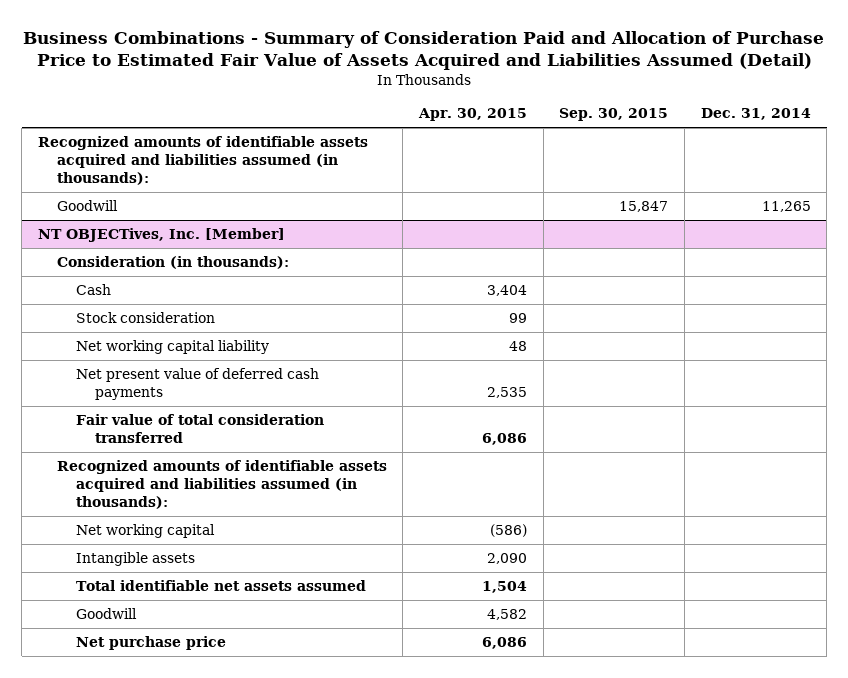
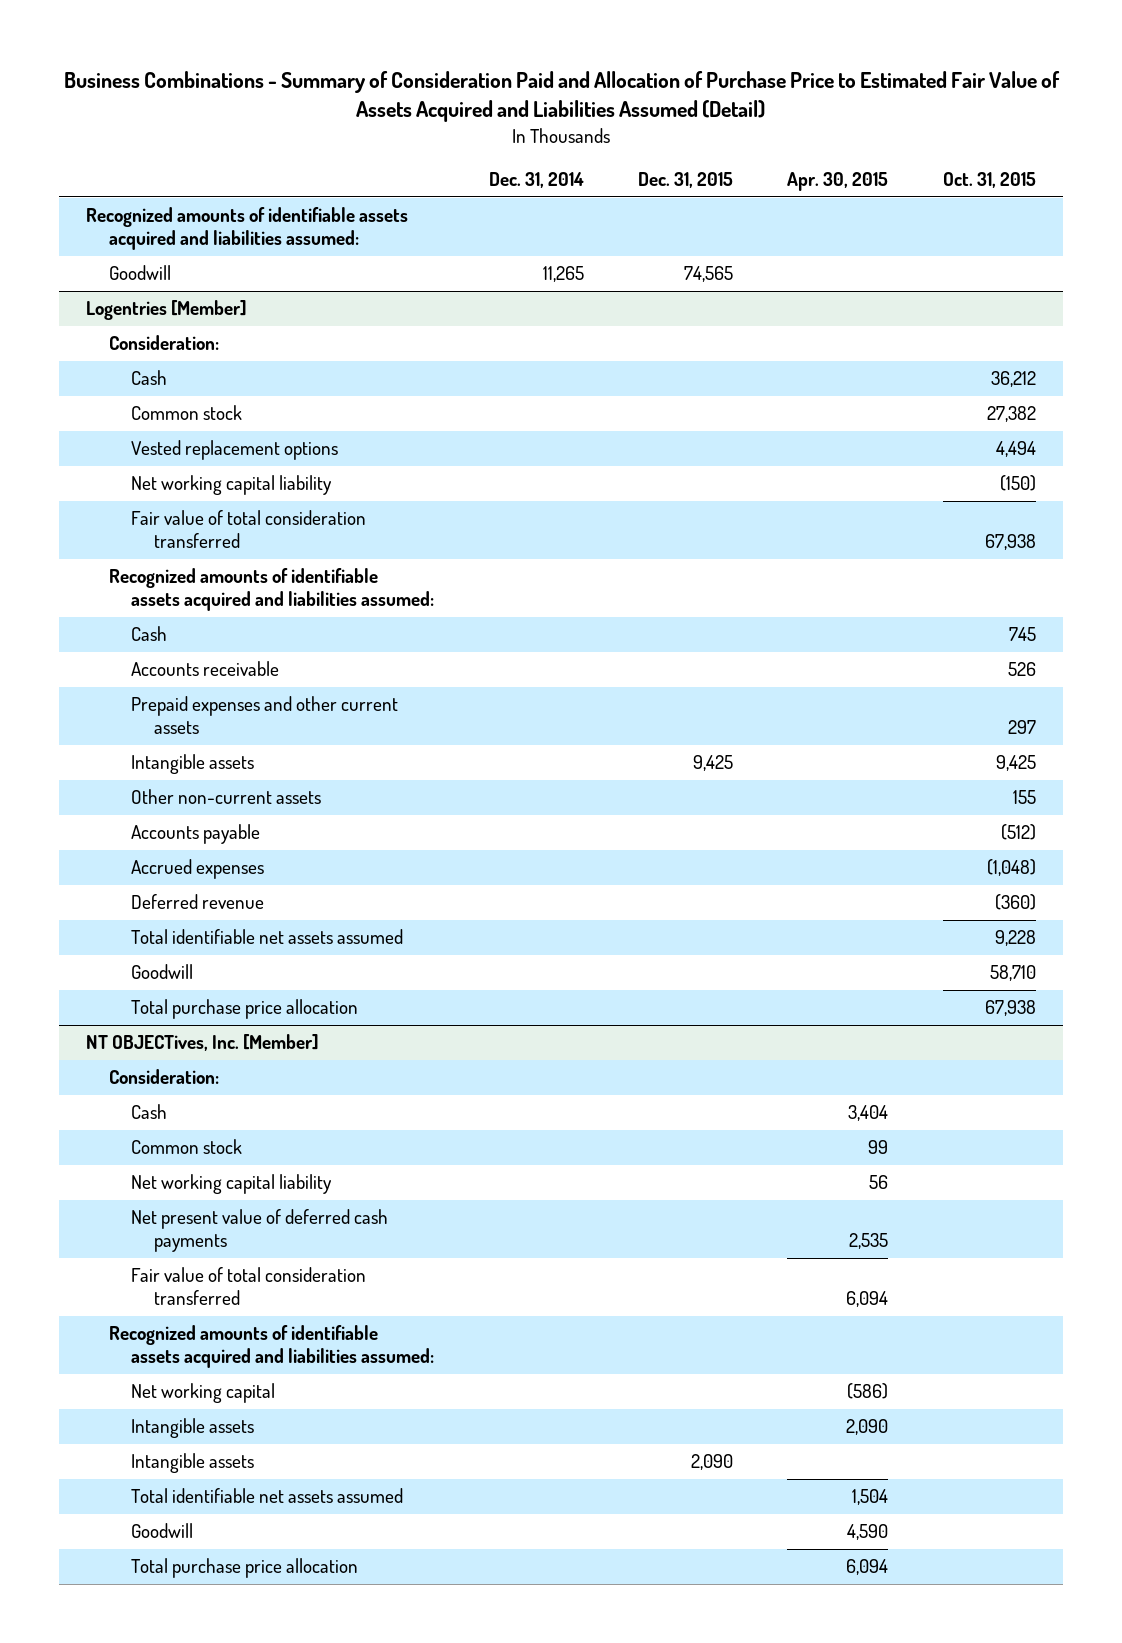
- | Apr. 30, 2015 | Sep. 30, 2015 | Dec. 31, 2014
+ | Dec. 31, 2014 | Dec. 31, 2015 | Apr. 30, 2015 | Oct. 31, 2015
- Recognized amounts of identifiable assets acquired and liabilities assumed (in thousands):
+ Recognized amounts of identifiable assets acquired and liabilities assumed:
+ Logentries [Member]
+ Consideration:
+ Cash | | | | 36,212
+ Common stock | | | | 27,382
+ Vested replacement options | | | | 4,494
+ Net working capital liability | | | | (150)
+ Fair value of total consideration transferred | | | | 67,938
+ Recognized amounts of identifiable assets acquired and liabilities assumed:
+ Cash | | | | 745
+ Accounts receivable | | | | 526
+ Prepaid expenses and other current assets | | | | 297
+ Intangible assets | | 9,425 | | 9,425
+ Other non-current assets | | | | 155
+ Accounts payable | | | | (512)
+ Accrued expenses | | | | (1,048)
+ Deferred revenue | | | | (360)
+ Total identifiable net assets assumed | | | | 9,228
+ Goodwill | | | | 58,710
+ Total purchase price allocation | | | | 67,938
@ NT OBJECTives, Inc. [Member]
- Consideration (in thousands):
+ Consideration:
- Stock consideration | 99 | |
- Net working capital liability | 48 | |
+ Common stock | | | 99 |
+ Net working capital liability | | | 56 |
- Fair value of total consideration transferred | 6,086 | |
- Recognized amounts of identifiable assets acquired and liabilities assumed (in thousands):
+ Fair value of total consideration transferred | | | 6,094 |
+ Recognized amounts of identifiable assets acquired and liabilities assumed:
+ Intangible assets | | 2,090 | |
- Goodwill | 4,582 | |
- Net purchase price | 6,086 | |
+ Goodwill | | | 4,590 |
+ Total purchase price allocation | | | 6,094 |

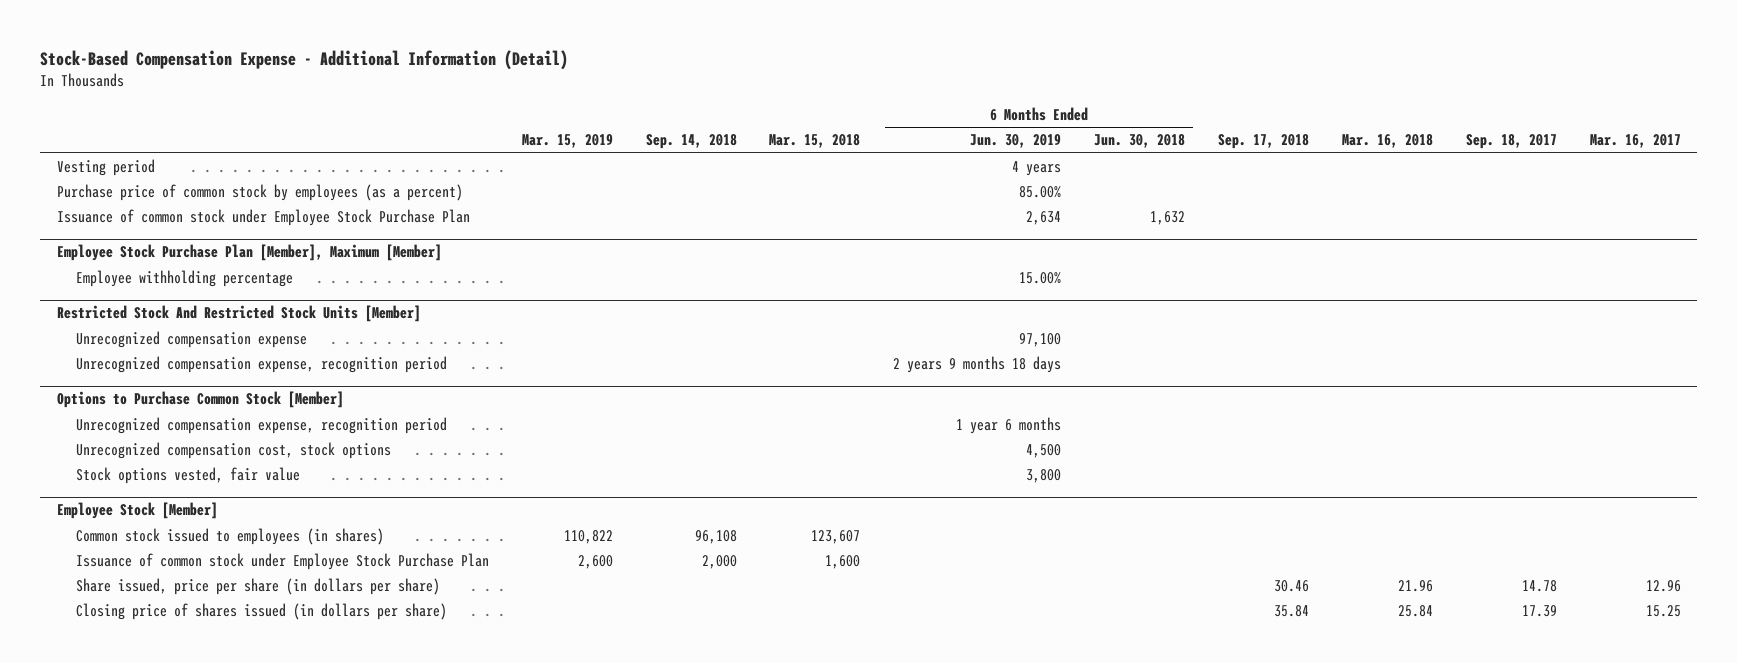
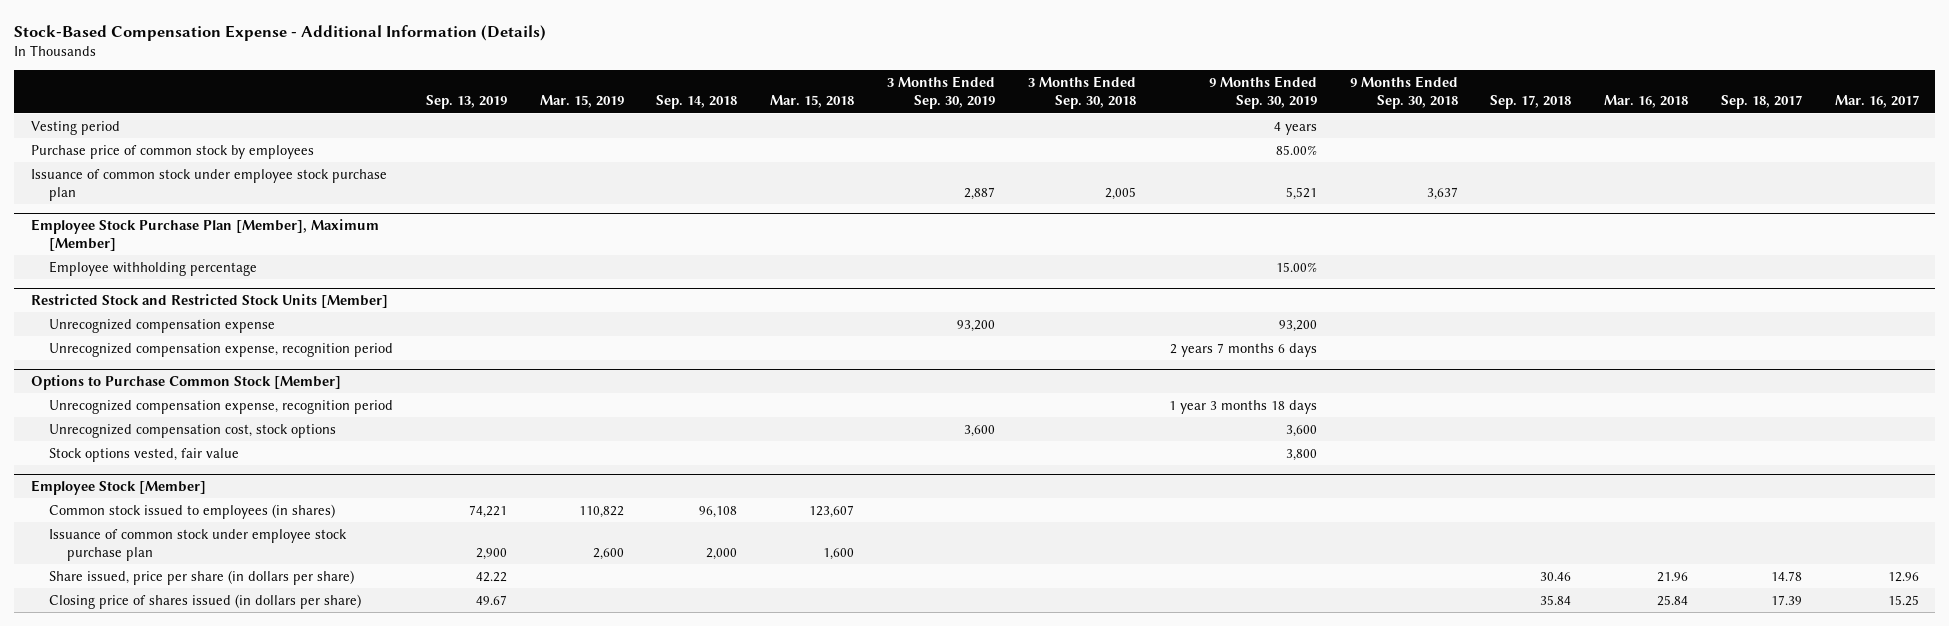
- Stock-Based Compensation Expense - Additional Information (Detail)
+ Stock-Based Compensation Expense - Additional Information (Details)
- | Mar. 15, 2019 | Sep. 14, 2018 | Mar. 15, 2018 | 6 Months Ended Jun. 30, 2019 | 6 Months Ended Jun. 30, 2018 | Sep. 17, 2018 | Mar. 16, 2018 | Sep. 18, 2017 | Mar. 16, 2017
+ | Sep. 13, 2019 | Mar. 15, 2019 | Sep. 14, 2018 | Mar. 15, 2018 | 3 Months Ended Sep. 30, 2019 | 3 Months Ended Sep. 30, 2018 | 9 Months Ended Sep. 30, 2019 | 9 Months Ended Sep. 30, 2018 | Sep. 17, 2018 | Mar. 16, 2018 | Sep. 18, 2017 | Mar. 16, 2017
- Purchase price of common stock by employees (as a percent) | | | | 85.00% | | | | |
- Issuance of common stock under Employee Stock Purchase Plan | | | | 2,634 | 1,632 | | | |
+ Purchase price of common stock by employees | | | | | | | 85.00% | | | | |
+ Issuance of common stock under employee stock purchase plan | | | | | 2,887 | 2,005 | 5,521 | 3,637 | | | |
- Restricted Stock And Restricted Stock Units [Member]
+ Restricted Stock and Restricted Stock Units [Member]
@ Employee Stock [Member]
- Issuance of common stock under Employee Stock Purchase Plan | 2,600 | 2,000 | 1,600 | | | | | |
+ Issuance of common stock under employee stock purchase plan | 2,900 | 2,600 | 2,000 | 1,600 | | | | | | | |

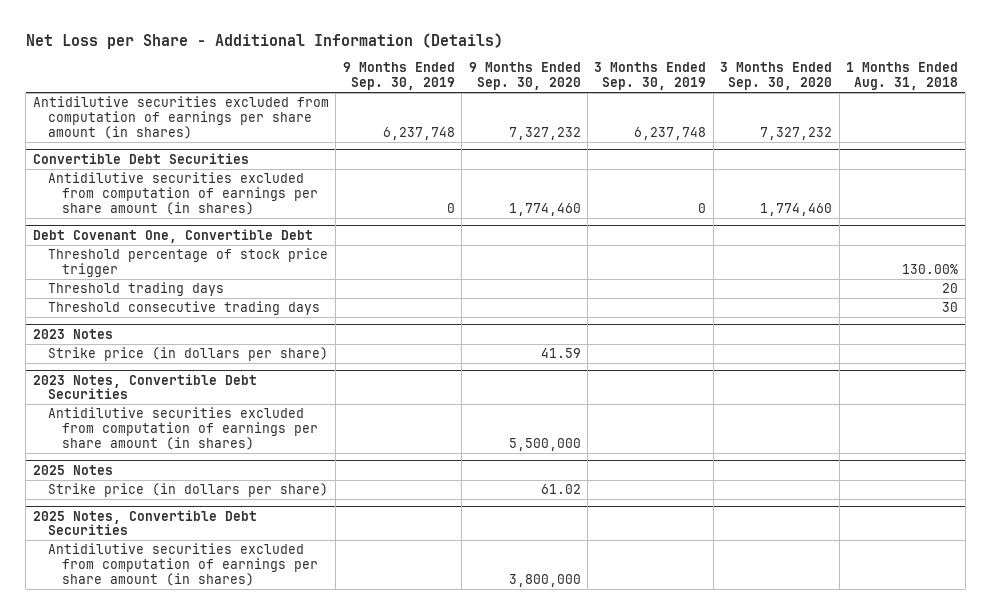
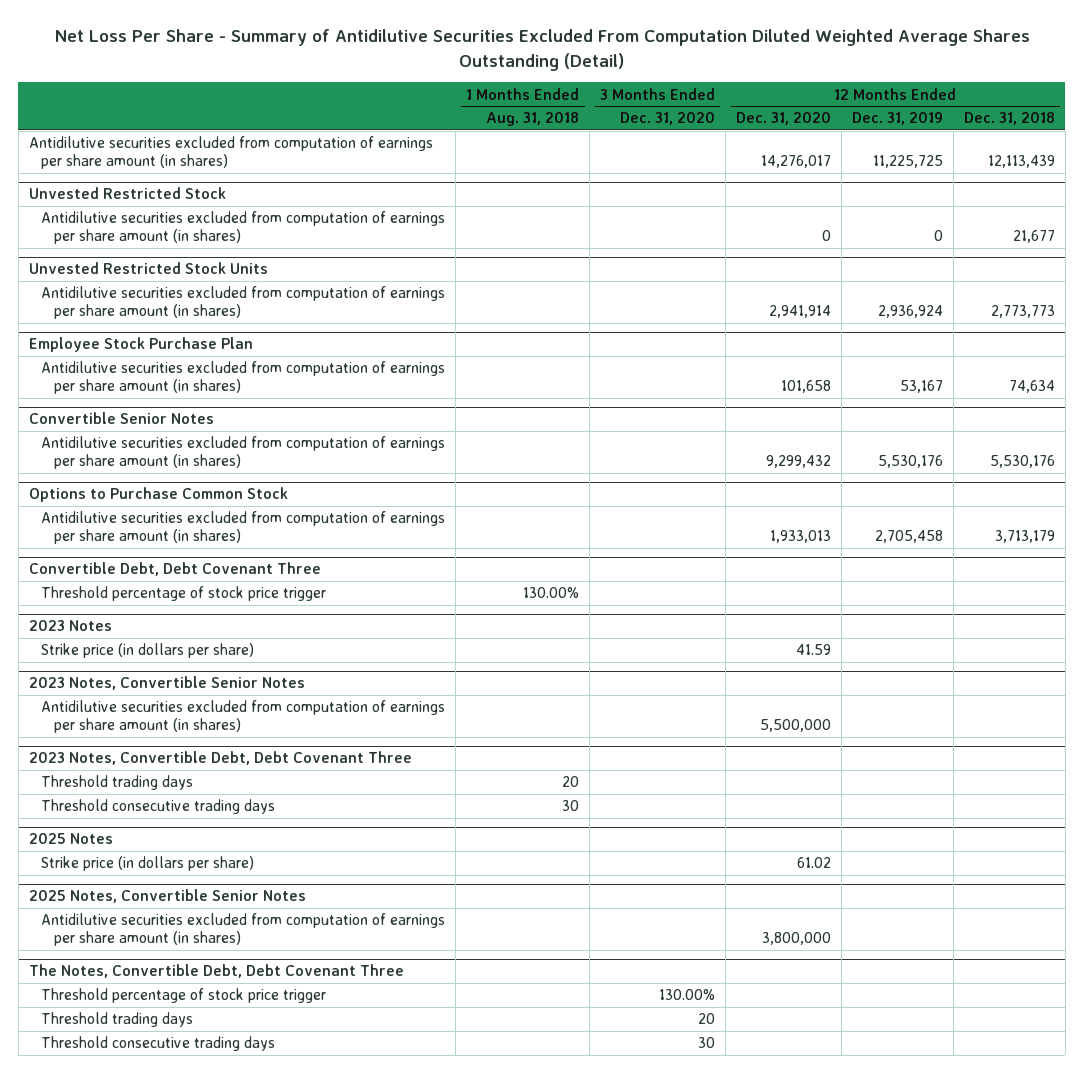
- Net Loss per Share - Additional Information (Details)
+ Net Loss Per Share - Summary of Antidilutive Securities Excluded From Computation Diluted Weighted Average Shares Outstanding (Detail)
- | 9 Months Ended Sep. 30, 2019 | 9 Months Ended Sep. 30, 2020 | 3 Months Ended Sep. 30, 2019 | 3 Months Ended Sep. 30, 2020 | 1 Months Ended Aug. 31, 2018
+ | 1 Months Ended Aug. 31, 2018 | 3 Months Ended Dec. 31, 2020 | 12 Months Ended Dec. 31, 2020 | 12 Months Ended Dec. 31, 2019 | 12 Months Ended Dec. 31, 2018
- Convertible Debt Securities
+ Unvested Restricted Stock
+ Antidilutive securities excluded from computation of earnings per share amount (in shares) | | | 0 | 0 | 21,677
+ Unvested Restricted Stock Units
+ Antidilutive securities excluded from computation of earnings per share amount (in shares) | | | 2,941,914 | 2,936,924 | 2,773,773
+ Employee Stock Purchase Plan
+ Antidilutive securities excluded from computation of earnings per share amount (in shares) | | | 101,658 | 53,167 | 74,634
+ Convertible Senior Notes
- Debt Covenant One, Convertible Debt
+ Options to Purchase Common Stock
+ Antidilutive securities excluded from computation of earnings per share amount (in shares) | | | 1,933,013 | 2,705,458 | 3,713,179
+ Convertible Debt, Debt Covenant Three
- Threshold trading days | | | | | 20
- Threshold consecutive trading days | | | | | 30
- 2023 Notes, Convertible Debt Securities
- Antidilutive securities excluded from computation of earnings per share amount (in shares) | | 5,500,000 | | |
+ 2023 Notes, Convertible Senior Notes
+ Antidilutive securities excluded from computation of earnings per share amount (in shares) | | | 5,500,000 | |
+ 2023 Notes, Convertible Debt, Debt Covenant Three
+ Threshold trading days | 20 | | | |
+ Threshold consecutive trading days | 30 | | | |
- 2025 Notes, Convertible Debt Securities
+ 2025 Notes, Convertible Senior Notes
+ The Notes, Convertible Debt, Debt Covenant Three
+ Threshold percentage of stock price trigger | | 130.00% | | |
+ Threshold trading days | | 20 | | |
+ Threshold consecutive trading days | | 30 | | |

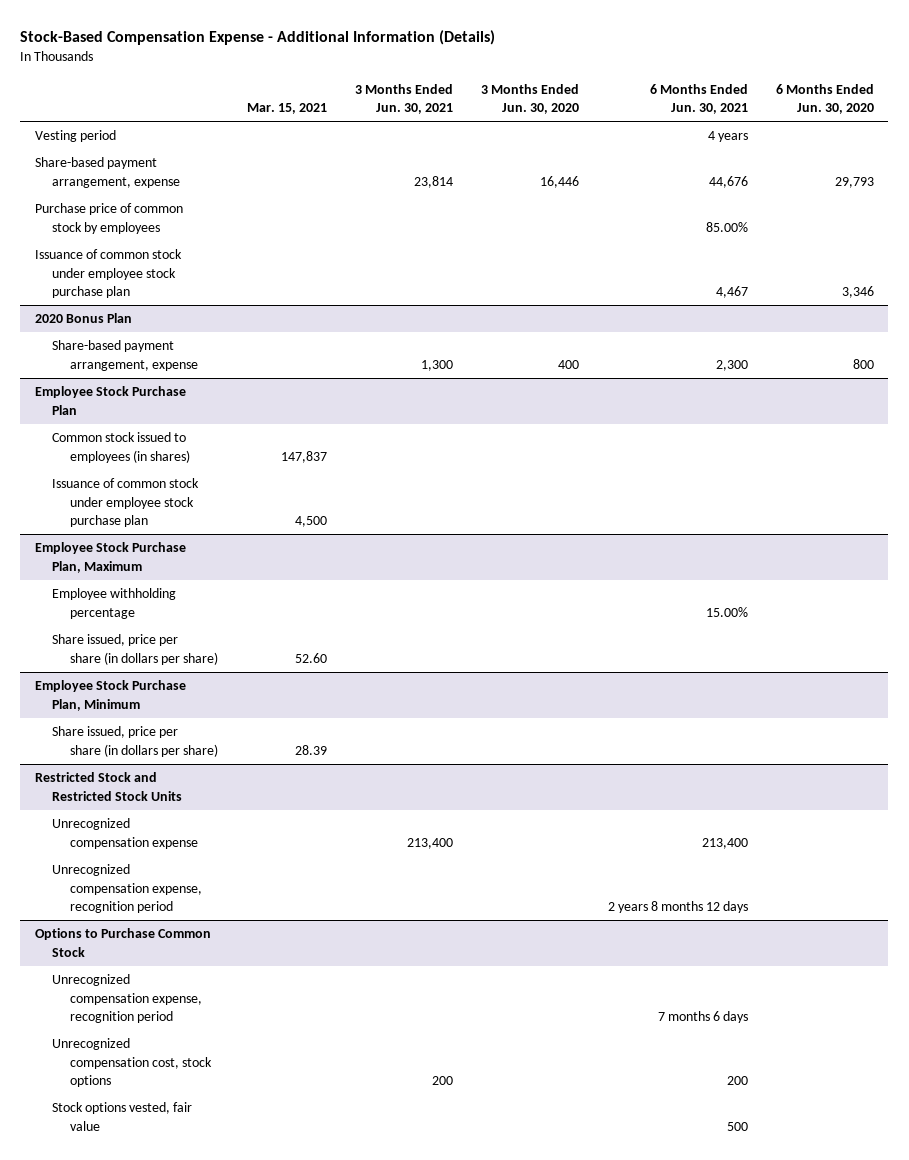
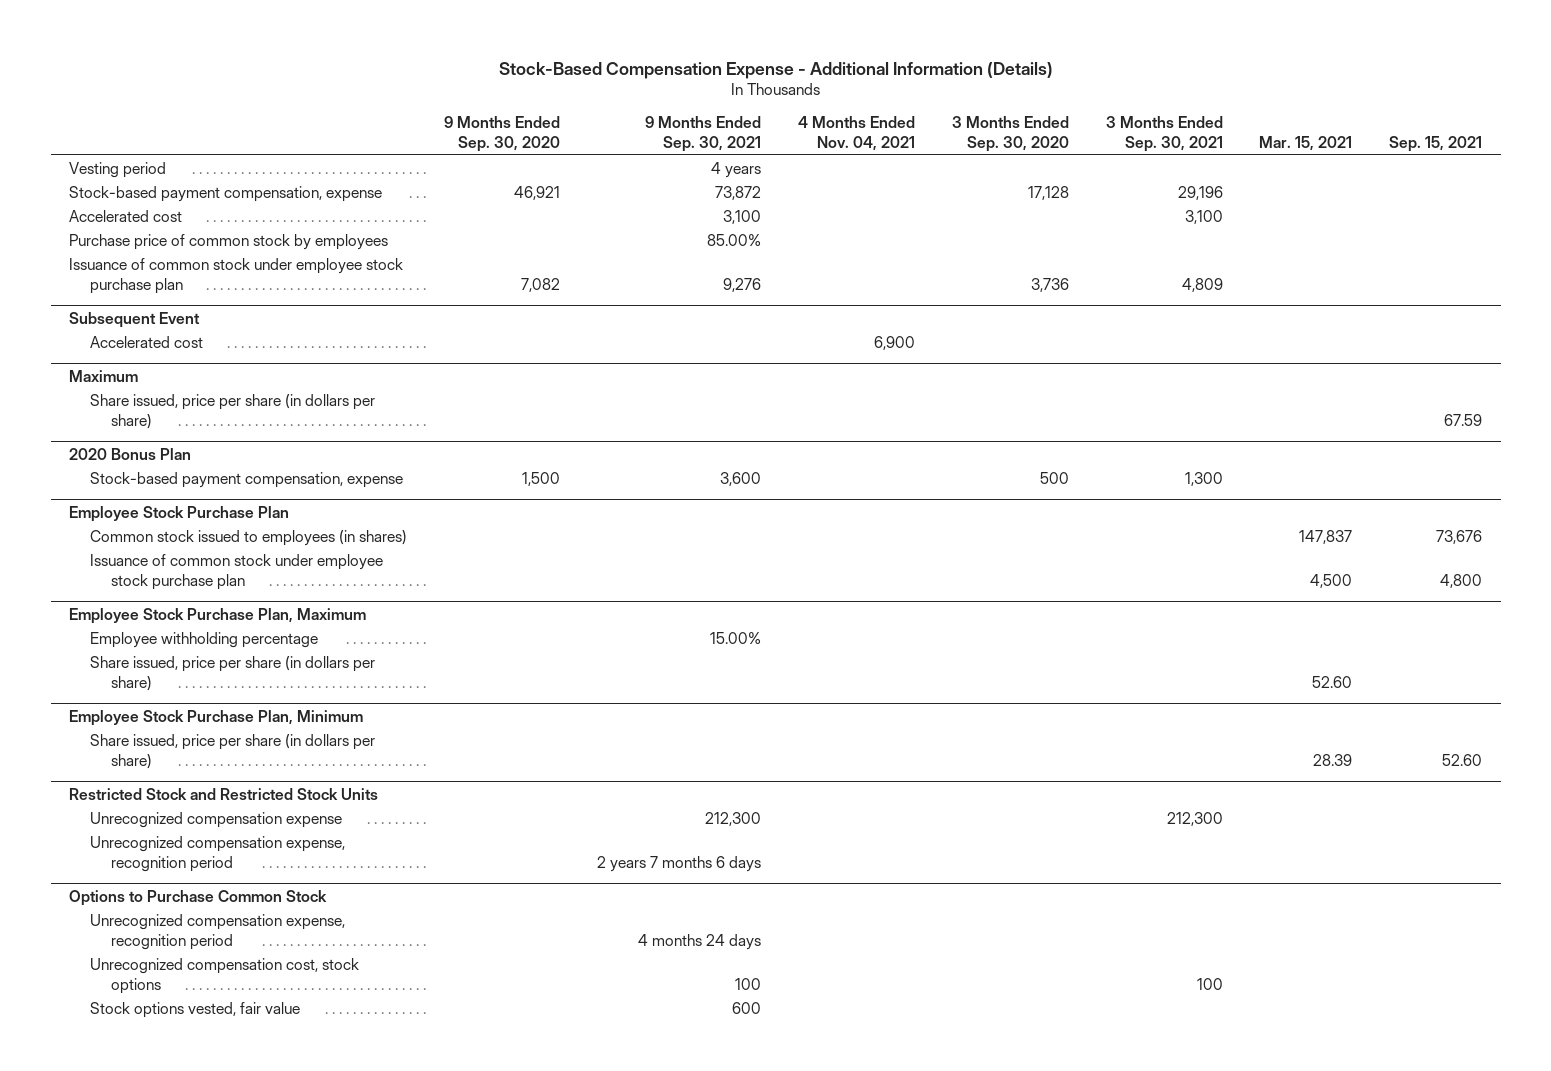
- | Mar. 15, 2021 | 3 Months Ended Jun. 30, 2021 | 3 Months Ended Jun. 30, 2020 | 6 Months Ended Jun. 30, 2021 | 6 Months Ended Jun. 30, 2020
+ | 9 Months Ended Sep. 30, 2020 | 9 Months Ended Sep. 30, 2021 | 4 Months Ended Nov. 04, 2021 | 3 Months Ended Sep. 30, 2020 | 3 Months Ended Sep. 30, 2021 | Mar. 15, 2021 | Sep. 15, 2021
- Share-based payment arrangement, expense | | 23,814 | 16,446 | 44,676 | 29,793
+ Stock-based payment compensation, expense | 46,921 | 73,872 | | 17,128 | 29,196 | |
+ Accelerated cost | | 3,100 | | | 3,100 | |
+ Subsequent Event
+ Accelerated cost | | | 6,900 | | | |
+ Maximum
+ Share issued, price per share (in dollars per share) | | | | | | | 67.59
@ 2020 Bonus Plan
- Share-based payment arrangement, expense | | 1,300 | 400 | 2,300 | 800
+ Stock-based payment compensation, expense | 1,500 | 3,600 | | 500 | 1,300 | |

